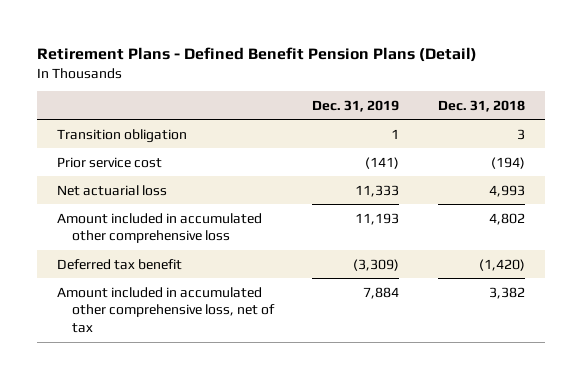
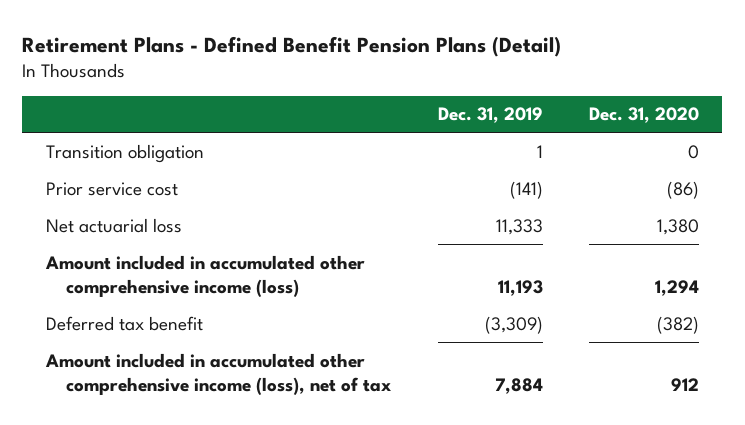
- | Dec. 31, 2019 | Dec. 31, 2018
+ | Dec. 31, 2019 | Dec. 31, 2020
- Amount included in accumulated other comprehensive loss | 11,193 | 4,802
+ Amount included in accumulated other comprehensive income (loss) | 11,193 | 1,294
- Amount included in accumulated other comprehensive loss, net of tax | 7,884 | 3,382
+ Amount included in accumulated other comprehensive income (loss), net of tax | 7,884 | 912

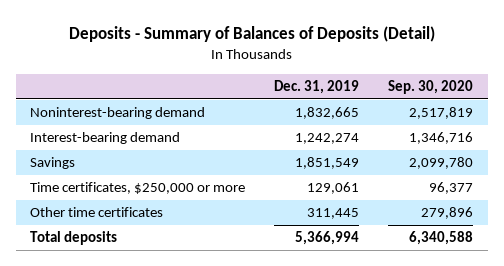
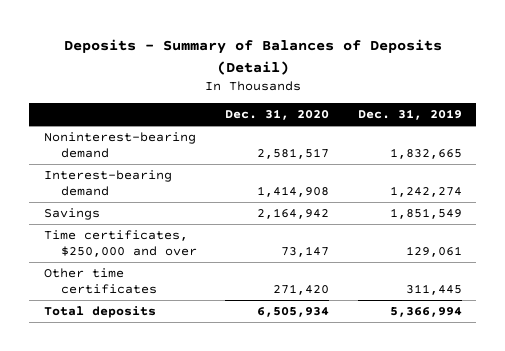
- | Dec. 31, 2019 | Sep. 30, 2020
+ | Dec. 31, 2020 | Dec. 31, 2019
- Time certificates, $250,000 or more | 129,061 | 96,377
+ Time certificates, $250,000 and over | 73,147 | 129,061

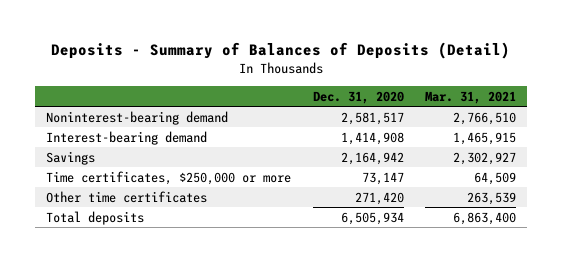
- | Dec. 31, 2020 | Dec. 31, 2019
+ | Dec. 31, 2020 | Mar. 31, 2021
- Time certificates, $250,000 and over | 73,147 | 129,061
+ Time certificates, $250,000 or more | 73,147 | 64,509

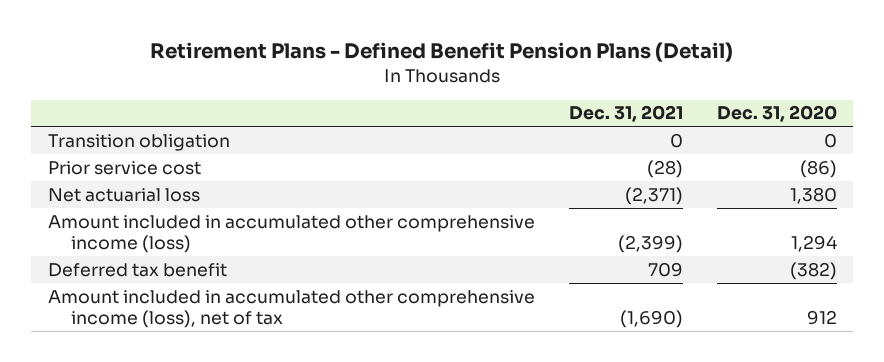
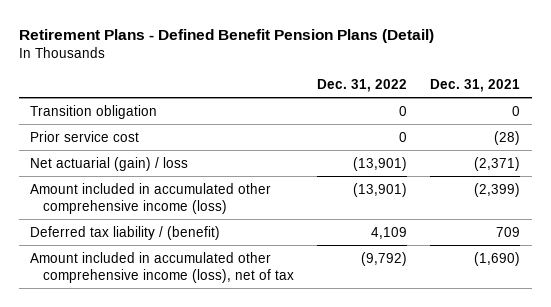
- | Dec. 31, 2021 | Dec. 31, 2020
+ | Dec. 31, 2022 | Dec. 31, 2021
- Net actuarial loss | (2,371) | 1,380
+ Net actuarial (gain) / loss | (13,901) | (2,371)
- Deferred tax benefit | 709 | (382)
+ Deferred tax liability / (benefit) | 4,109 | 709

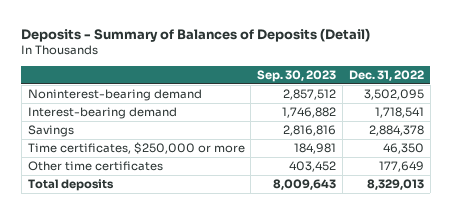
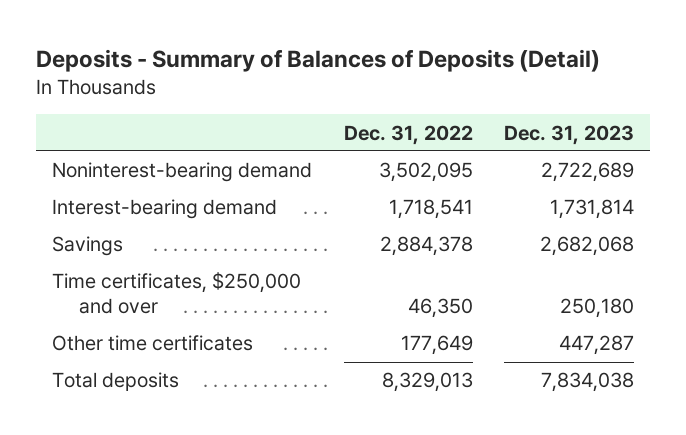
- | Sep. 30, 2023 | Dec. 31, 2022
+ | Dec. 31, 2022 | Dec. 31, 2023
- Time certificates, $250,000 or more | 184,981 | 46,350
+ Time certificates, $250,000 and over | 46,350 | 250,180

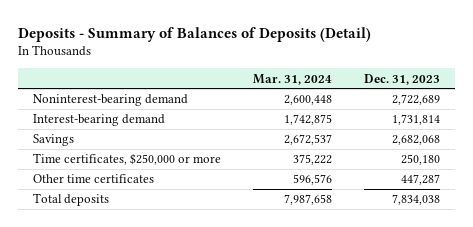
- | Dec. 31, 2022 | Dec. 31, 2023
+ | Mar. 31, 2024 | Dec. 31, 2023
- Time certificates, $250,000 and over | 46,350 | 250,180
+ Time certificates, $250,000 or more | 375,222 | 250,180

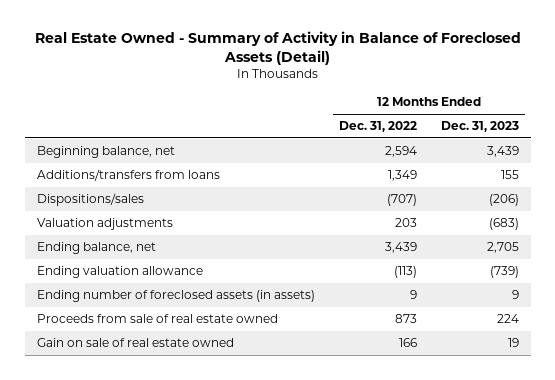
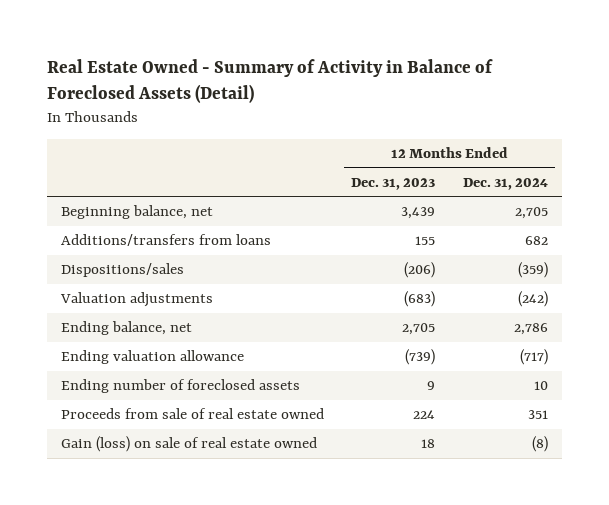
- | 12 Months Ended Dec. 31, 2022 | 12 Months Ended Dec. 31, 2023
+ | 12 Months Ended Dec. 31, 2023 | 12 Months Ended Dec. 31, 2024
- Ending number of foreclosed assets (in assets) | 9 | 9
+ Ending number of foreclosed assets | 9 | 10
- Gain on sale of real estate owned | 166 | 19
+ Gain (loss) on sale of real estate owned | 18 | (8)

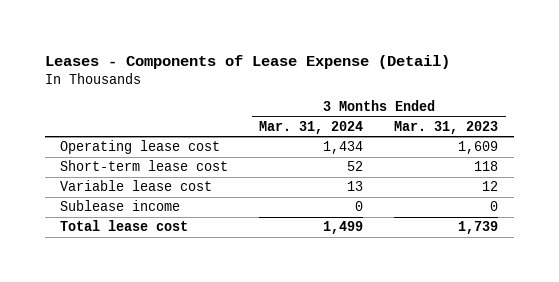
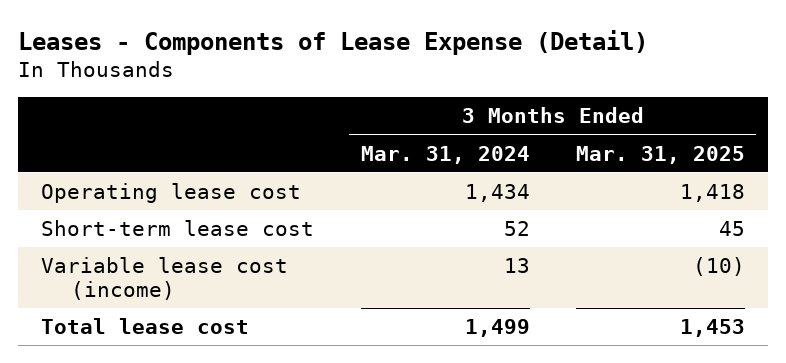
- | 3 Months Ended Mar. 31, 2024 | 3 Months Ended Mar. 31, 2023
+ | 3 Months Ended Mar. 31, 2024 | 3 Months Ended Mar. 31, 2025
- Variable lease cost | 13 | 12
- Sublease income | 0 | 0
+ Variable lease cost (income) | 13 | (10)

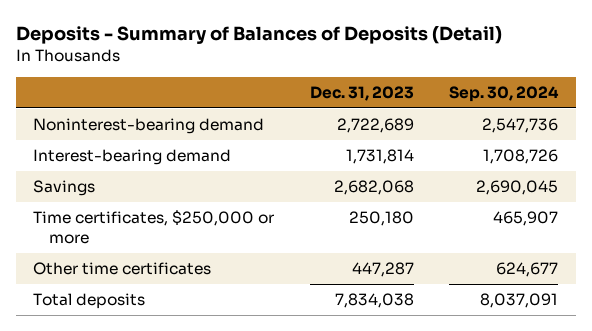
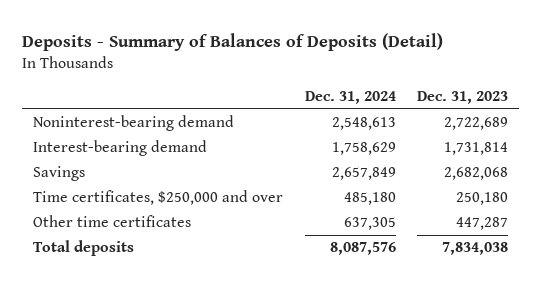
- | Dec. 31, 2023 | Sep. 30, 2024
+ | Dec. 31, 2024 | Dec. 31, 2023
- Time certificates, $250,000 or more | 250,180 | 465,907
+ Time certificates, $250,000 and over | 485,180 | 250,180

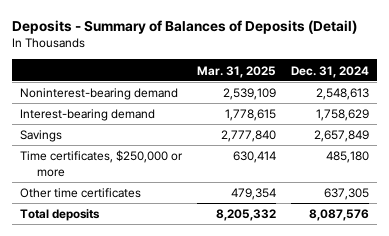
- | Dec. 31, 2024 | Dec. 31, 2023
+ | Mar. 31, 2025 | Dec. 31, 2024
- Time certificates, $250,000 and over | 485,180 | 250,180
+ Time certificates, $250,000 or more | 630,414 | 485,180

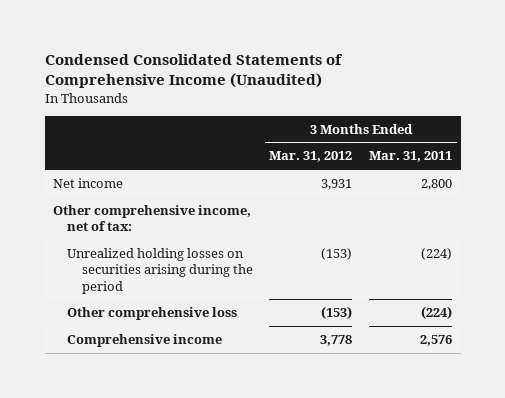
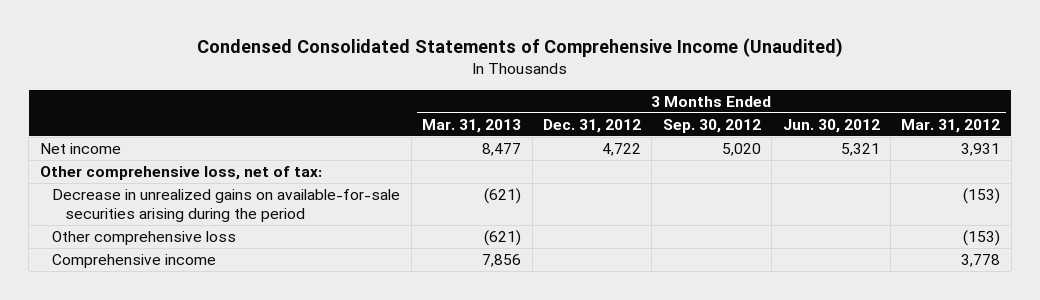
- | 3 Months Ended Mar. 31, 2012 | 3 Months Ended Mar. 31, 2011
+ | 3 Months Ended Mar. 31, 2013 | 3 Months Ended Dec. 31, 2012 | 3 Months Ended Sep. 30, 2012 | 3 Months Ended Jun. 30, 2012 | 3 Months Ended Mar. 31, 2012
- Other comprehensive income, net of tax:
- Unrealized holding losses on securities arising during the period | (153) | (224)
+ Other comprehensive loss, net of tax:
+ Decrease in unrealized gains on available-for-sale securities arising during the period | (621) | | | | (153)

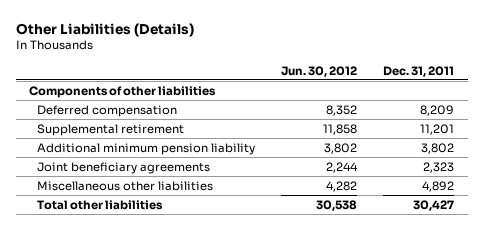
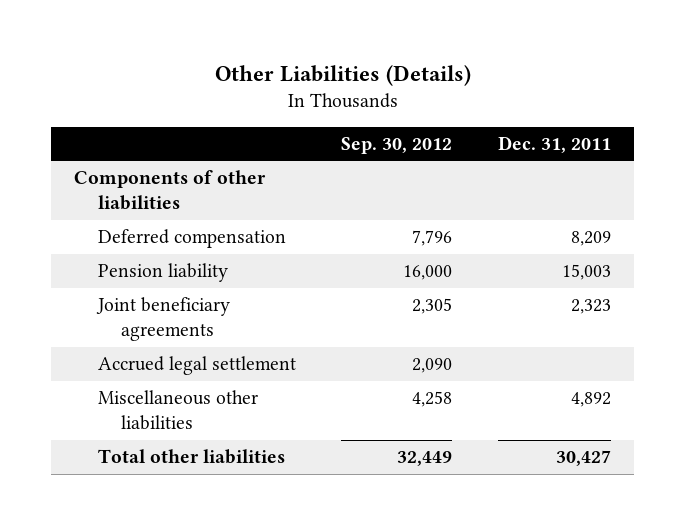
- | Jun. 30, 2012 | Dec. 31, 2011
+ | Sep. 30, 2012 | Dec. 31, 2011
- Supplemental retirement | 11,858 | 11,201
- Additional minimum pension liability | 3,802 | 3,802
+ Pension liability | 16,000 | 15,003
+ Accrued legal settlement | 2,090 |

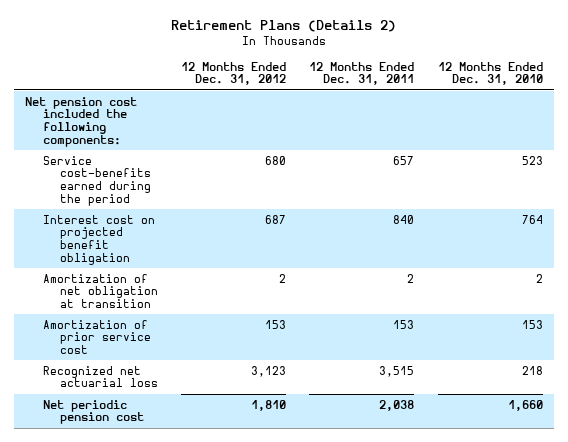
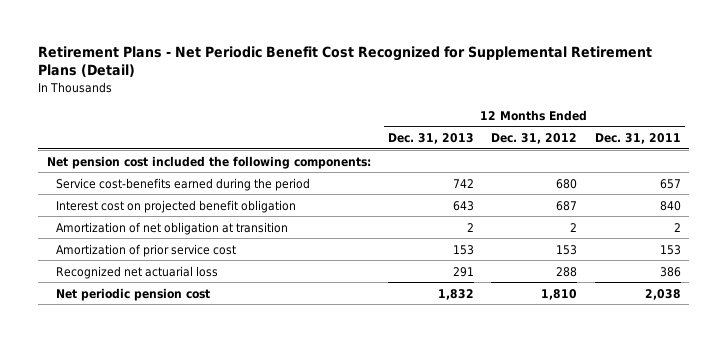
- Retirement Plans (Details 2)
+ Retirement Plans - Net Periodic Benefit Cost Recognized for Supplemental Retirement Plans (Detail)
- | 12 Months Ended Dec. 31, 2012 | 12 Months Ended Dec. 31, 2011 | 12 Months Ended Dec. 31, 2010
+ | 12 Months Ended Dec. 31, 2013 | 12 Months Ended Dec. 31, 2012 | 12 Months Ended Dec. 31, 2011
- Recognized net actuarial loss | 3,123 | 3,515 | 218
+ Recognized net actuarial loss | 291 | 288 | 386

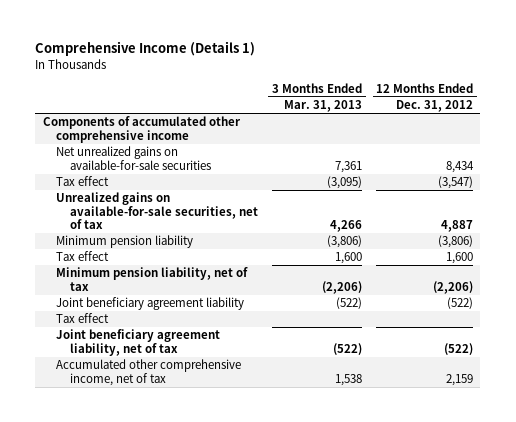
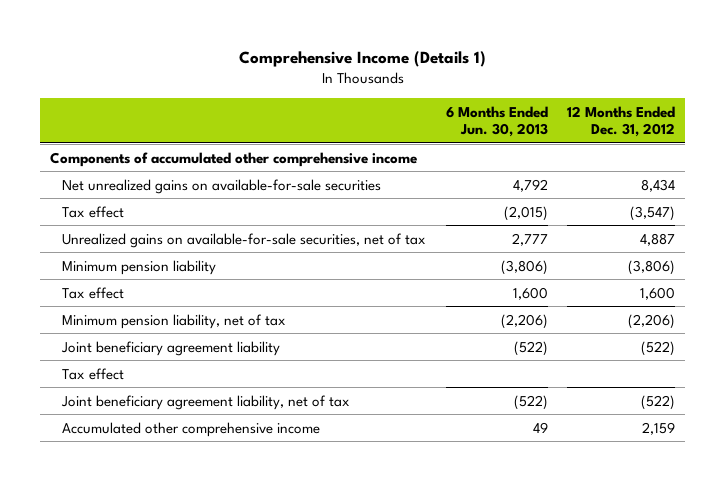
- | 3 Months Ended Mar. 31, 2013 | 12 Months Ended Dec. 31, 2012
+ | 6 Months Ended Jun. 30, 2013 | 12 Months Ended Dec. 31, 2012
- Accumulated other comprehensive income, net of tax | 1,538 | 2,159
+ Accumulated other comprehensive income | 49 | 2,159

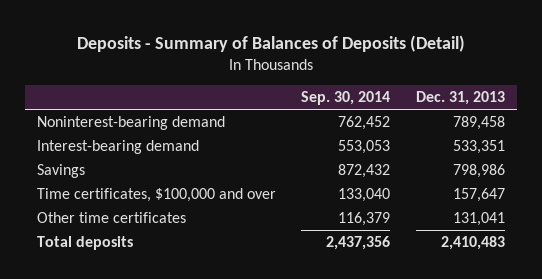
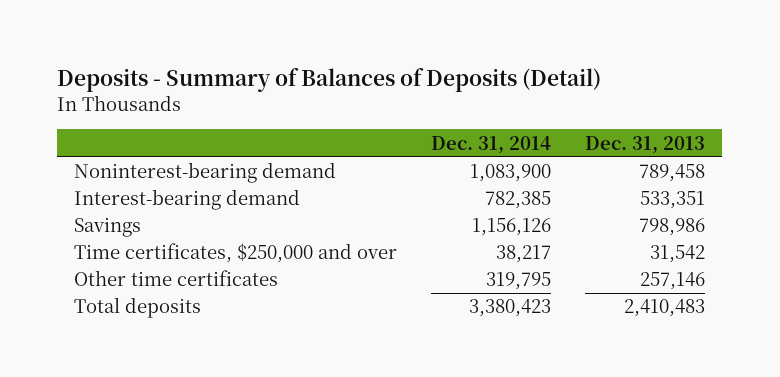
- | Sep. 30, 2014 | Dec. 31, 2013
+ | Dec. 31, 2014 | Dec. 31, 2013
- Time certificates, $100,000 and over | 133,040 | 157,647
- Other time certificates | 116,379 | 131,041
+ Time certificates, $250,000 and over | 38,217 | 31,542
+ Other time certificates | 319,795 | 257,146

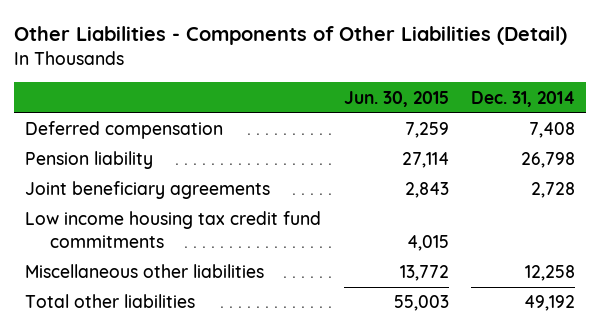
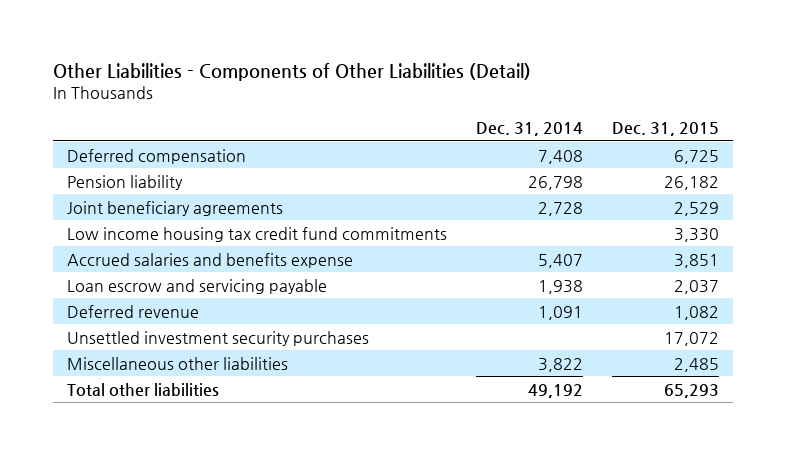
- | Jun. 30, 2015 | Dec. 31, 2014
+ | Dec. 31, 2014 | Dec. 31, 2015
- Miscellaneous other liabilities | 13,772 | 12,258
+ Accrued salaries and benefits expense | 5,407 | 3,851
+ Loan escrow and servicing payable | 1,938 | 2,037
+ Deferred revenue | 1,091 | 1,082
+ Unsettled investment security purchases | | 17,072
+ Miscellaneous other liabilities | 3,822 | 2,485

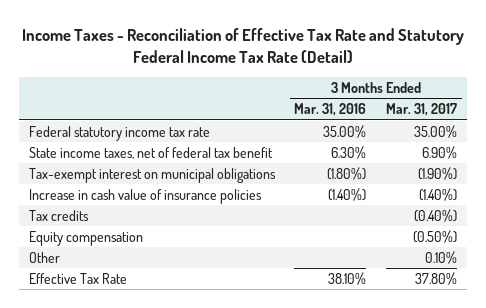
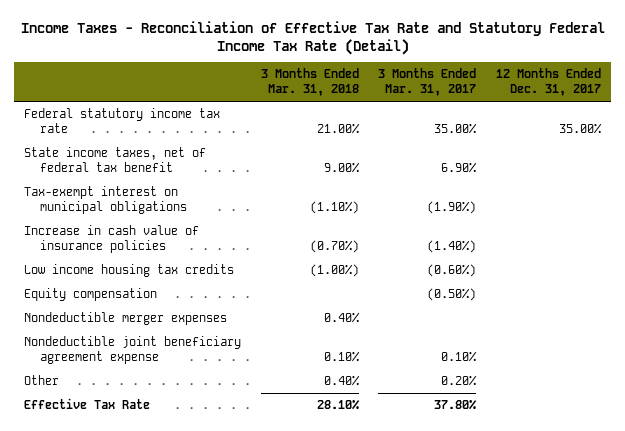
- | 3 Months Ended Mar. 31, 2016 | 3 Months Ended Mar. 31, 2017
+ | 3 Months Ended Mar. 31, 2018 | 3 Months Ended Mar. 31, 2017 | 12 Months Ended Dec. 31, 2017
- Tax credits | | (0.40%)
+ Low income housing tax credits | (1.00%) | (0.60%) |
- Other | | 0.10%
+ Nondeductible merger expenses | 0.40% | |
+ Nondeductible joint beneficiary agreement expense | 0.10% | 0.10% |
+ Other | 0.40% | 0.20% |

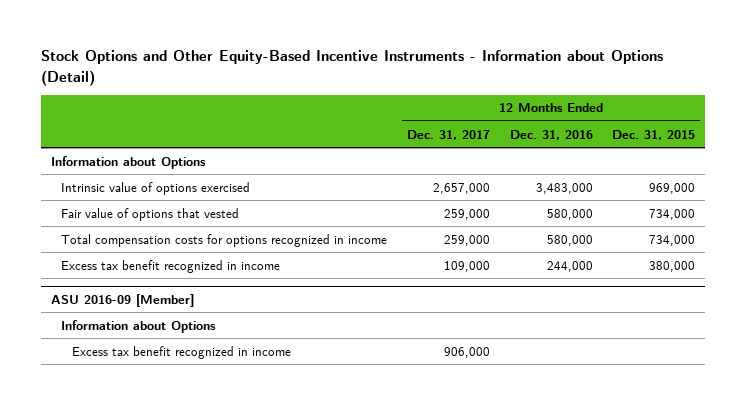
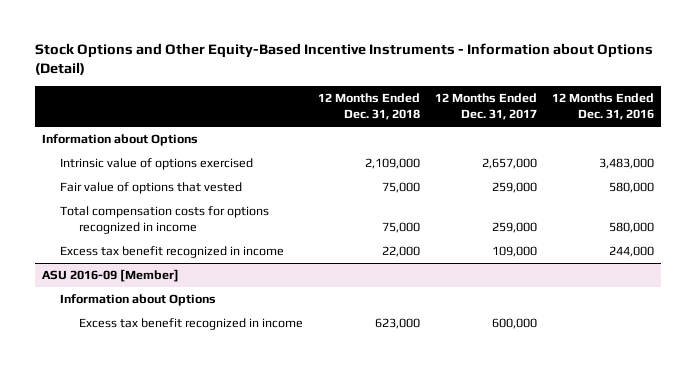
- | 12 Months Ended Dec. 31, 2017 | 12 Months Ended Dec. 31, 2016 | 12 Months Ended Dec. 31, 2015
+ | 12 Months Ended Dec. 31, 2018 | 12 Months Ended Dec. 31, 2017 | 12 Months Ended Dec. 31, 2016
@ ASU 2016-09 [Member]
- Excess tax benefit recognized in income | 906,000 | |
+ Excess tax benefit recognized in income | 623,000 | 600,000 |

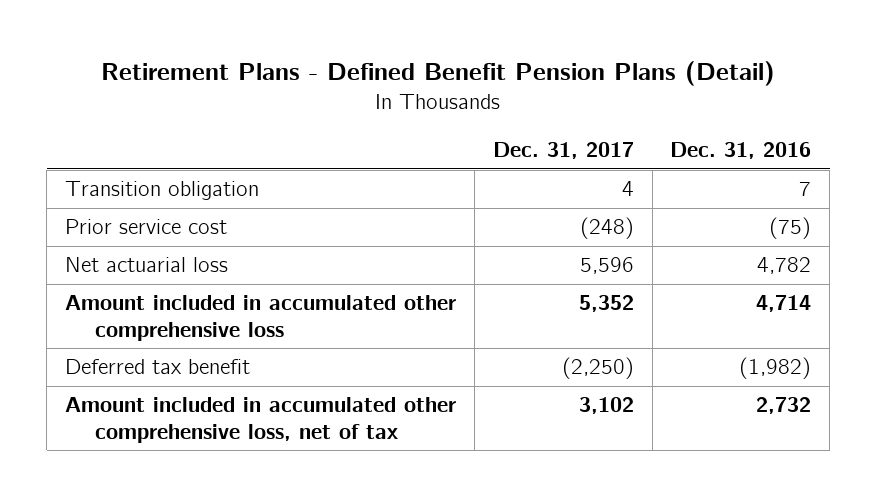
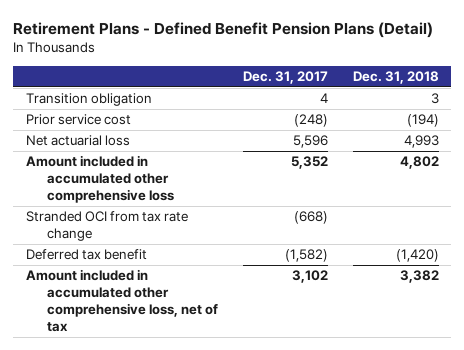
- | Dec. 31, 2017 | Dec. 31, 2016
+ | Dec. 31, 2017 | Dec. 31, 2018
- Deferred tax benefit | (2,250) | (1,982)
+ Stranded OCI from tax rate change | (668) |
+ Deferred tax benefit | (1,582) | (1,420)

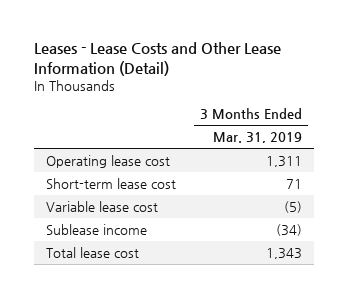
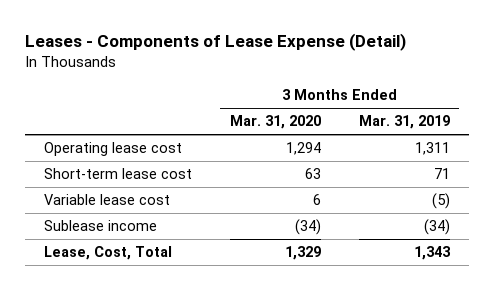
- Leases - Lease Costs and Other Lease Information (Detail)
+ Leases - Components of Lease Expense (Detail)
- | 3 Months Ended Mar. 31, 2019
+ | 3 Months Ended Mar. 31, 2020 | 3 Months Ended Mar. 31, 2019
- Total lease cost | 1,343
+ Lease, Cost, Total | 1,329 | 1,343

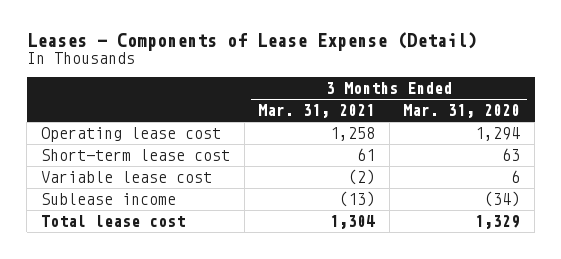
- | 3 Months Ended Mar. 31, 2020 | 3 Months Ended Mar. 31, 2019
+ | 3 Months Ended Mar. 31, 2021 | 3 Months Ended Mar. 31, 2020
- Lease, Cost, Total | 1,329 | 1,343
+ Total lease cost | 1,304 | 1,329

